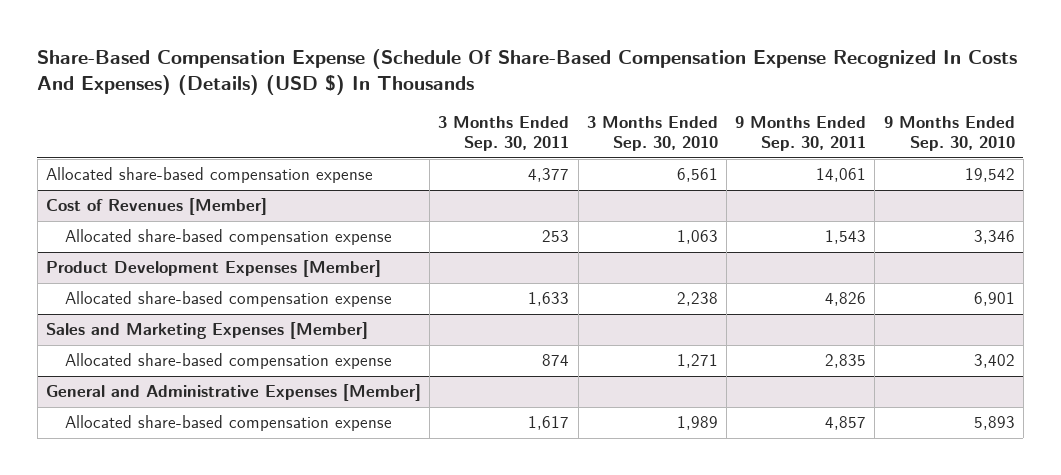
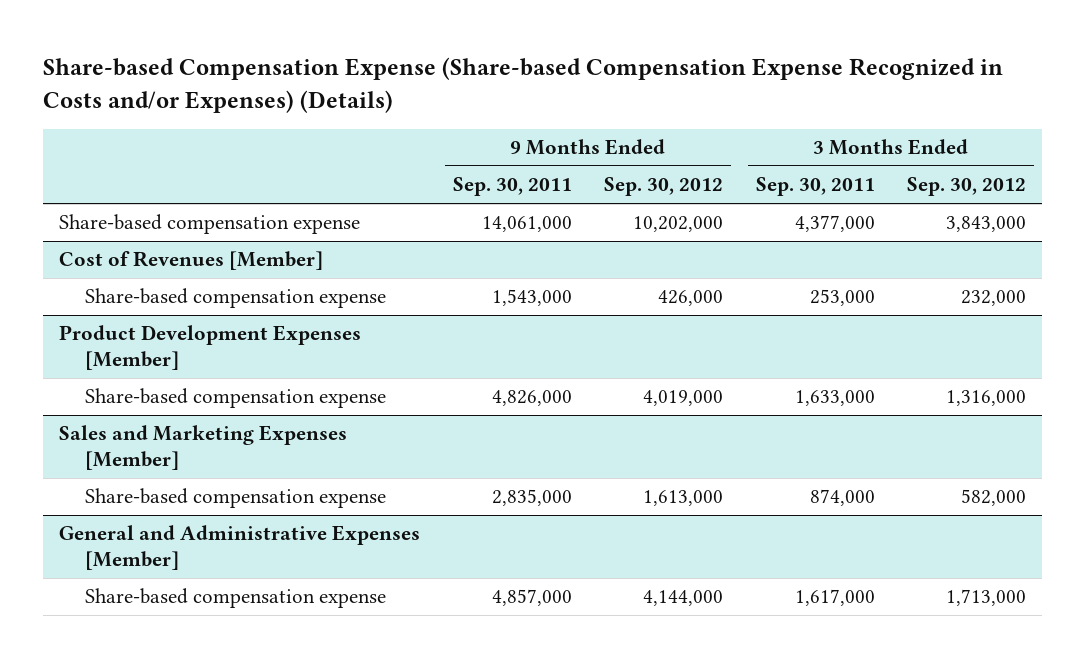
- Share-Based Compensation Expense (Schedule Of Share-Based Compensation Expense Recognized In Costs And Expenses) (Details) (USD $) In Thousands
+ Share-based Compensation Expense (Share-based Compensation Expense Recognized in Costs and/or Expenses) (Details)
- | 3 Months Ended Sep. 30, 2011 | 3 Months Ended Sep. 30, 2010 | 9 Months Ended Sep. 30, 2011 | 9 Months Ended Sep. 30, 2010
+ | 9 Months Ended Sep. 30, 2011 | 9 Months Ended Sep. 30, 2012 | 3 Months Ended Sep. 30, 2011 | 3 Months Ended Sep. 30, 2012
- Allocated share-based compensation expense | 4,377 | 6,561 | 14,061 | 19,542
+ Share-based compensation expense | 14,061,000 | 10,202,000 | 4,377,000 | 3,843,000
@ Cost of Revenues [Member]
- Allocated share-based compensation expense | 253 | 1,063 | 1,543 | 3,346
+ Share-based compensation expense | 1,543,000 | 426,000 | 253,000 | 232,000
@ Product Development Expenses [Member]
- Allocated share-based compensation expense | 1,633 | 2,238 | 4,826 | 6,901
+ Share-based compensation expense | 4,826,000 | 4,019,000 | 1,633,000 | 1,316,000
@ Sales and Marketing Expenses [Member]
- Allocated share-based compensation expense | 874 | 1,271 | 2,835 | 3,402
+ Share-based compensation expense | 2,835,000 | 1,613,000 | 874,000 | 582,000
@ General and Administrative Expenses [Member]
- Allocated share-based compensation expense | 1,617 | 1,989 | 4,857 | 5,893
+ Share-based compensation expense | 4,857,000 | 4,144,000 | 1,617,000 | 1,713,000

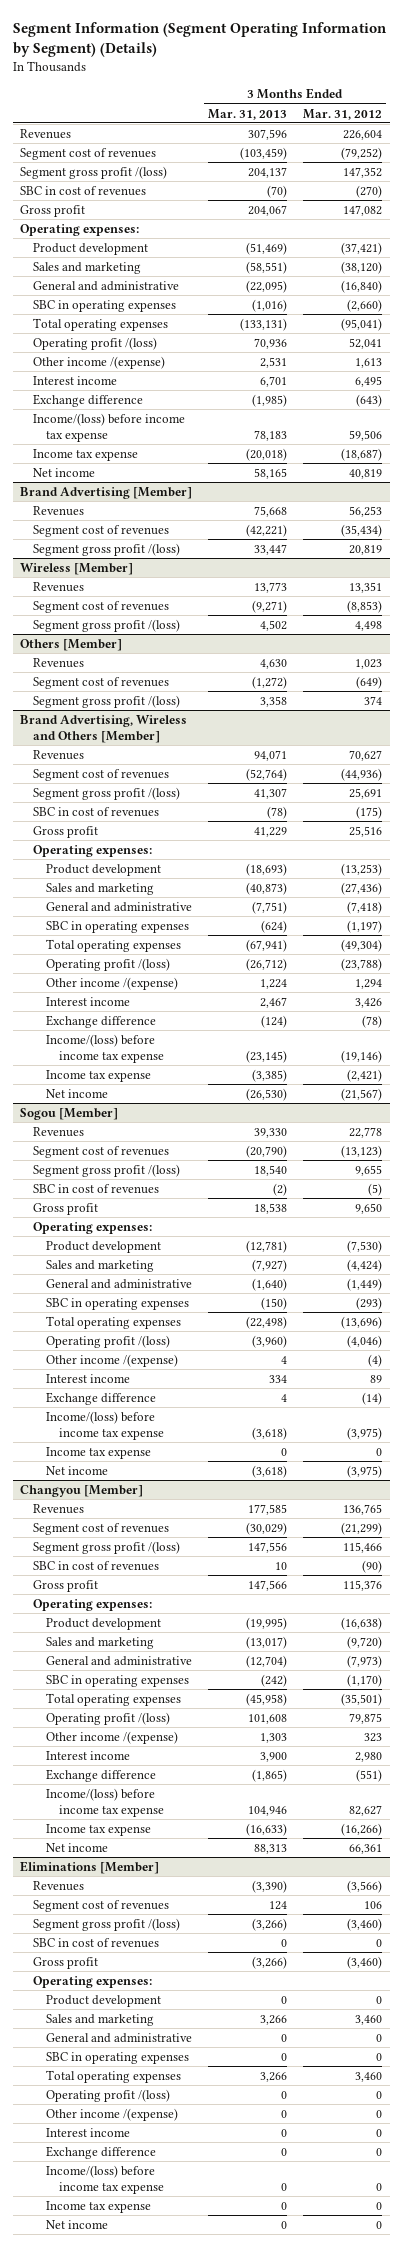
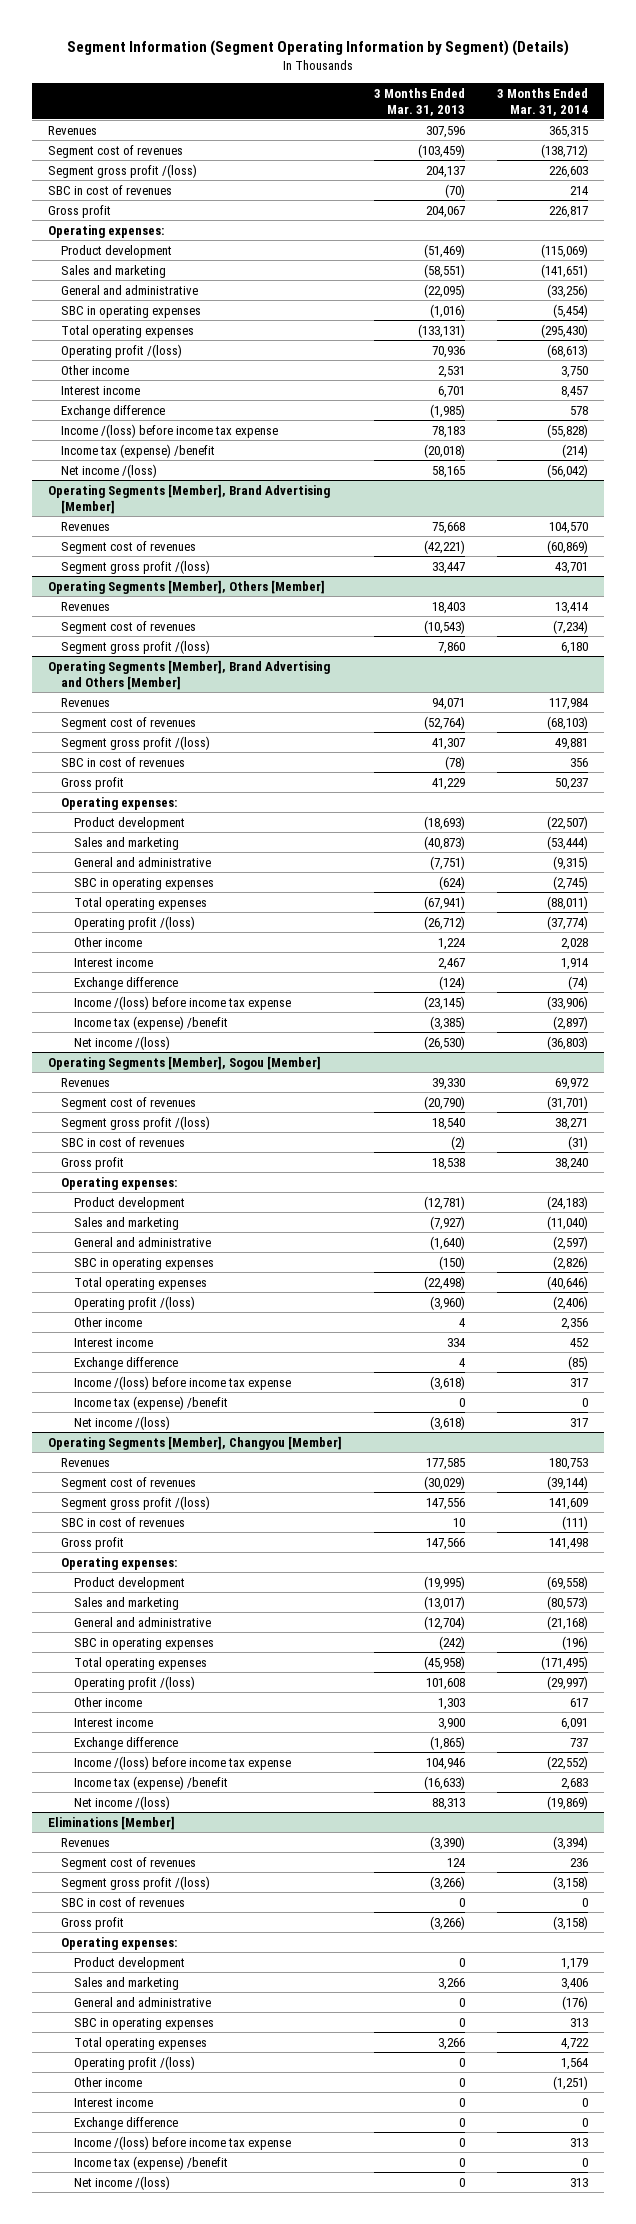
- | 3 Months Ended Mar. 31, 2013 | 3 Months Ended Mar. 31, 2012
+ | 3 Months Ended Mar. 31, 2013 | 3 Months Ended Mar. 31, 2014
- Other income /(expense) | 2,531 | 1,613
+ Other income | 2,531 | 3,750
- Income/(loss) before income tax expense | 78,183 | 59,506
- Income tax expense | (20,018) | (18,687)
- Net income | 58,165 | 40,819
- Brand Advertising [Member]
+ Income /(loss) before income tax expense | 78,183 | (55,828)
+ Income tax (expense) /benefit | (20,018) | (214)
+ Net income /(loss) | 58,165 | (56,042)
+ Operating Segments [Member], Brand Advertising [Member]
- Wireless [Member]
- Revenues | 13,773 | 13,351
- Segment cost of revenues | (9,271) | (8,853)
- Segment gross profit /(loss) | 4,502 | 4,498
- Others [Member]
- Revenues | 4,630 | 1,023
- Segment cost of revenues | (1,272) | (649)
- Segment gross profit /(loss) | 3,358 | 374
- Brand Advertising, Wireless and Others [Member]
+ Operating Segments [Member], Others [Member]
+ Revenues | 18,403 | 13,414
+ Segment cost of revenues | (10,543) | (7,234)
+ Segment gross profit /(loss) | 7,860 | 6,180
+ Operating Segments [Member], Brand Advertising and Others [Member]
- Other income /(expense) | 1,224 | 1,294
+ Other income | 1,224 | 2,028
- Income/(loss) before income tax expense | (23,145) | (19,146)
- Income tax expense | (3,385) | (2,421)
- Net income | (26,530) | (21,567)
- Sogou [Member]
+ Income /(loss) before income tax expense | (23,145) | (33,906)
+ Income tax (expense) /benefit | (3,385) | (2,897)
+ Net income /(loss) | (26,530) | (36,803)
+ Operating Segments [Member], Sogou [Member]
- Other income /(expense) | 4 | (4)
+ Other income | 4 | 2,356
- Income/(loss) before income tax expense | (3,618) | (3,975)
- Income tax expense | 0 | 0
- Net income | (3,618) | (3,975)
- Changyou [Member]
+ Income /(loss) before income tax expense | (3,618) | 317
+ Income tax (expense) /benefit | 0 | 0
+ Net income /(loss) | (3,618) | 317
+ Operating Segments [Member], Changyou [Member]
- Other income /(expense) | 1,303 | 323
+ Other income | 1,303 | 617
- Income/(loss) before income tax expense | 104,946 | 82,627
- Income tax expense | (16,633) | (16,266)
- Net income | 88,313 | 66,361
+ Income /(loss) before income tax expense | 104,946 | (22,552)
+ Income tax (expense) /benefit | (16,633) | 2,683
+ Net income /(loss) | 88,313 | (19,869)
@ Eliminations [Member]
- Other income /(expense) | 0 | 0
+ Other income | 0 | (1,251)
- Income/(loss) before income tax expense | 0 | 0
- Income tax expense | 0 | 0
- Net income | 0 | 0
+ Income /(loss) before income tax expense | 0 | 313
+ Income tax (expense) /benefit | 0 | 0
+ Net income /(loss) | 0 | 313

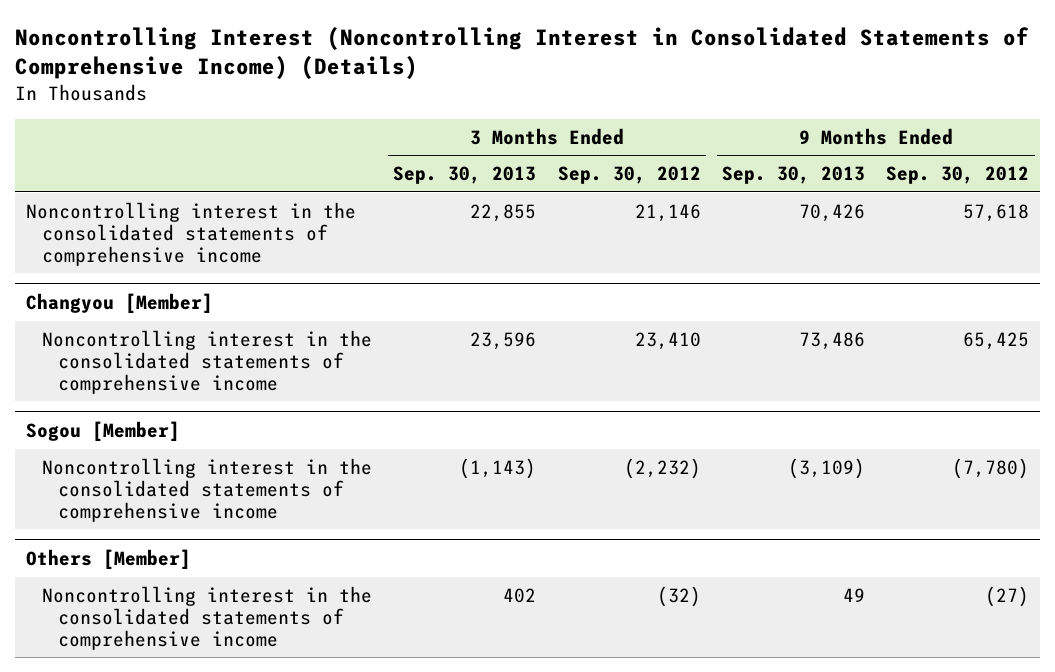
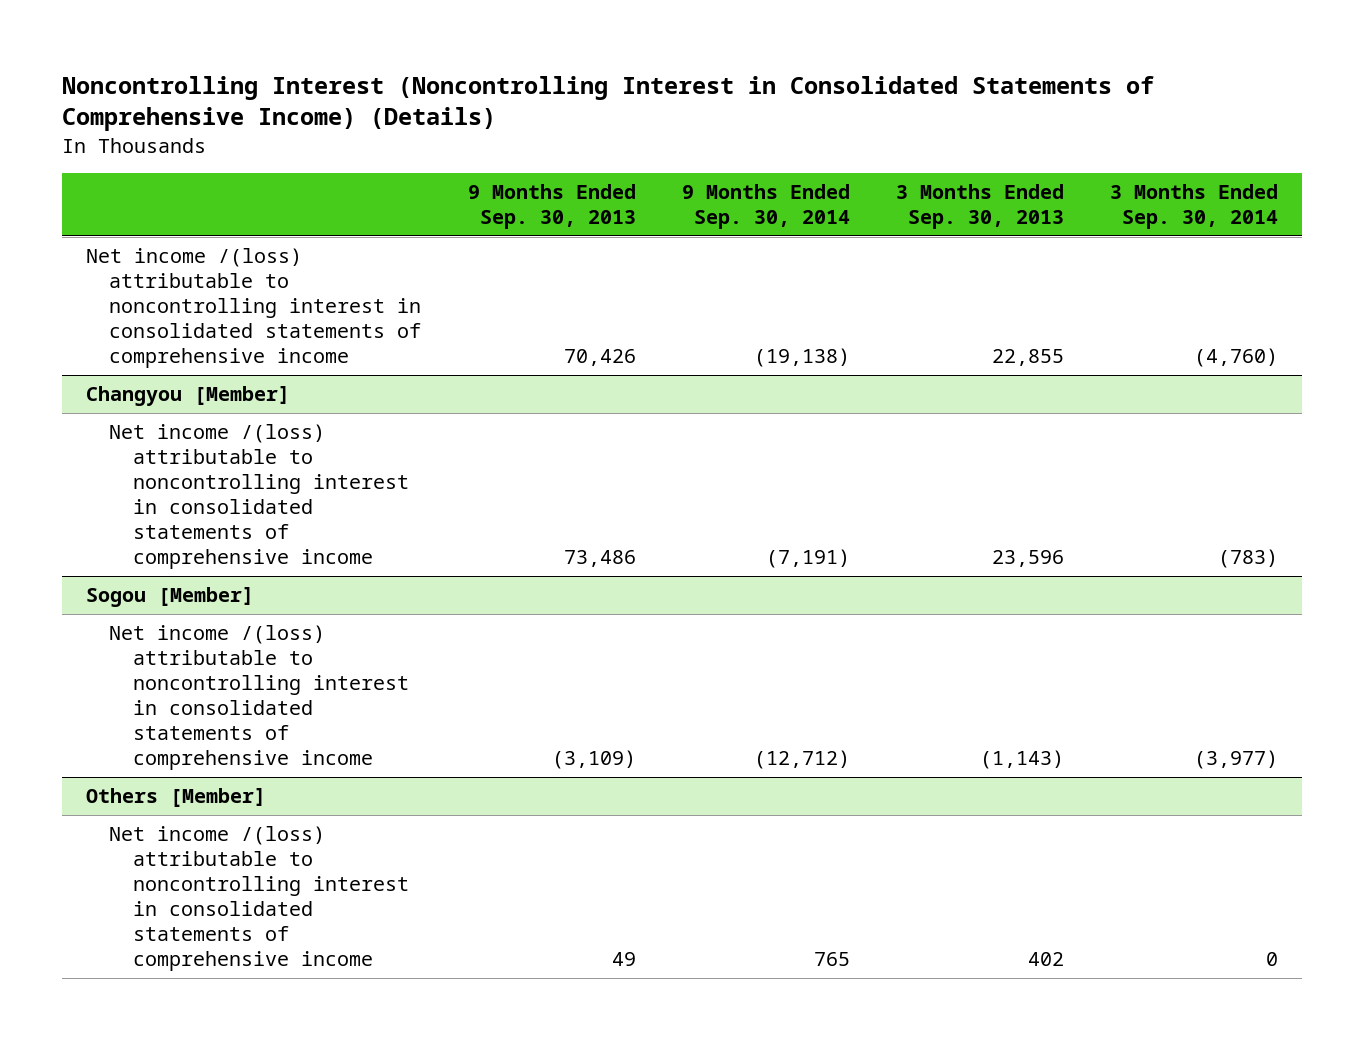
- | 3 Months Ended Sep. 30, 2013 | 3 Months Ended Sep. 30, 2012 | 9 Months Ended Sep. 30, 2013 | 9 Months Ended Sep. 30, 2012
+ | 9 Months Ended Sep. 30, 2013 | 9 Months Ended Sep. 30, 2014 | 3 Months Ended Sep. 30, 2013 | 3 Months Ended Sep. 30, 2014
- Noncontrolling interest in the consolidated statements of comprehensive income | 22,855 | 21,146 | 70,426 | 57,618
+ Net income /(loss) attributable to noncontrolling interest in consolidated statements of comprehensive income | 70,426 | (19,138) | 22,855 | (4,760)
@ Changyou [Member]
- Noncontrolling interest in the consolidated statements of comprehensive income | 23,596 | 23,410 | 73,486 | 65,425
+ Net income /(loss) attributable to noncontrolling interest in consolidated statements of comprehensive income | 73,486 | (7,191) | 23,596 | (783)
@ Sogou [Member]
- Noncontrolling interest in the consolidated statements of comprehensive income | (1,143) | (2,232) | (3,109) | (7,780)
+ Net income /(loss) attributable to noncontrolling interest in consolidated statements of comprehensive income | (3,109) | (12,712) | (1,143) | (3,977)
@ Others [Member]
- Noncontrolling interest in the consolidated statements of comprehensive income | 402 | (32) | 49 | (27)
+ Net income /(loss) attributable to noncontrolling interest in consolidated statements of comprehensive income | 49 | 765 | 402 | 0

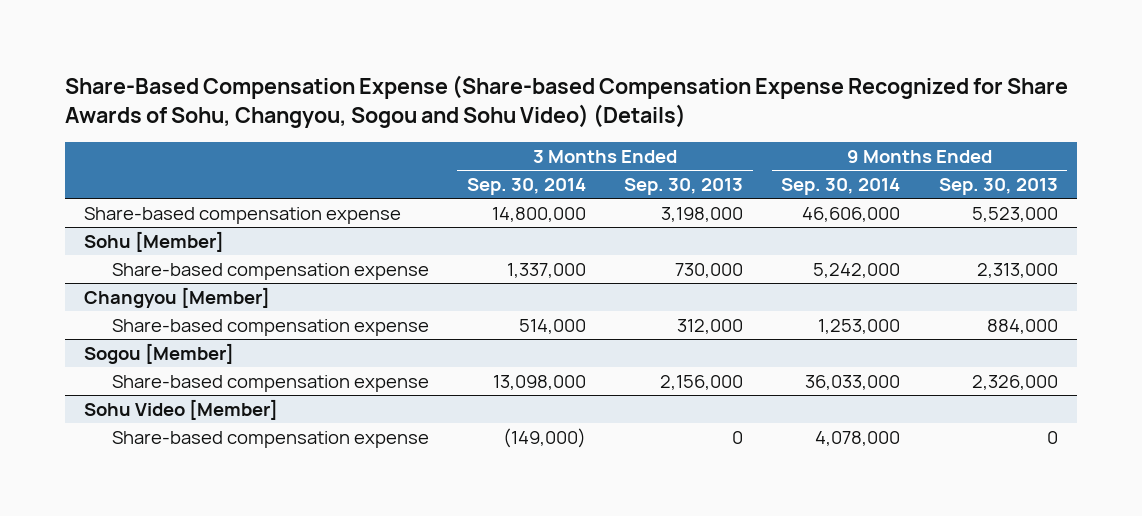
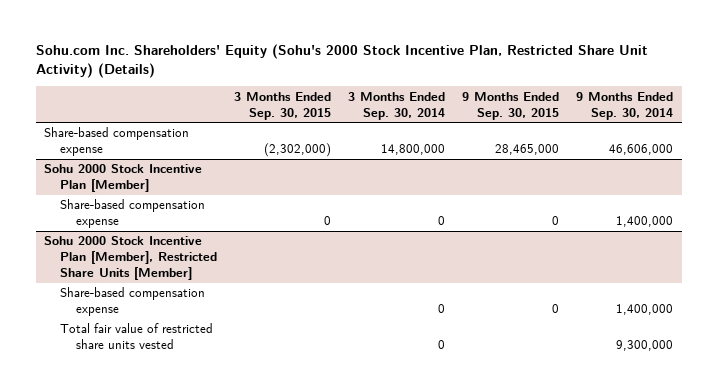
- Share-Based Compensation Expense (Share-based Compensation Expense Recognized for Share Awards of Sohu, Changyou, Sogou and Sohu Video) (Details)
+ Sohu.com Inc. Shareholders' Equity (Sohu's 2000 Stock Incentive Plan, Restricted Share Unit Activity) (Details)
- | 3 Months Ended Sep. 30, 2014 | 3 Months Ended Sep. 30, 2013 | 9 Months Ended Sep. 30, 2014 | 9 Months Ended Sep. 30, 2013
+ | 3 Months Ended Sep. 30, 2015 | 3 Months Ended Sep. 30, 2014 | 9 Months Ended Sep. 30, 2015 | 9 Months Ended Sep. 30, 2014
- Sohu [Member]
- Share-based compensation expense | 1,337,000 | 730,000 | 5,242,000 | 2,313,000
- Changyou [Member]
- Share-based compensation expense | 514,000 | 312,000 | 1,253,000 | 884,000
- Sogou [Member]
- Share-based compensation expense | 13,098,000 | 2,156,000 | 36,033,000 | 2,326,000
- Sohu Video [Member]
- Share-based compensation expense | (149,000) | 0 | 4,078,000 | 0
+ Sohu 2000 Stock Incentive Plan [Member]
+ Share-based compensation expense | 0 | 0 | 0 | 1,400,000
+ Sohu 2000 Stock Incentive Plan [Member], Restricted Share Units [Member]
+ Share-based compensation expense | | 0 | 0 | 1,400,000
+ Total fair value of restricted share units vested | | 0 | | 9,300,000

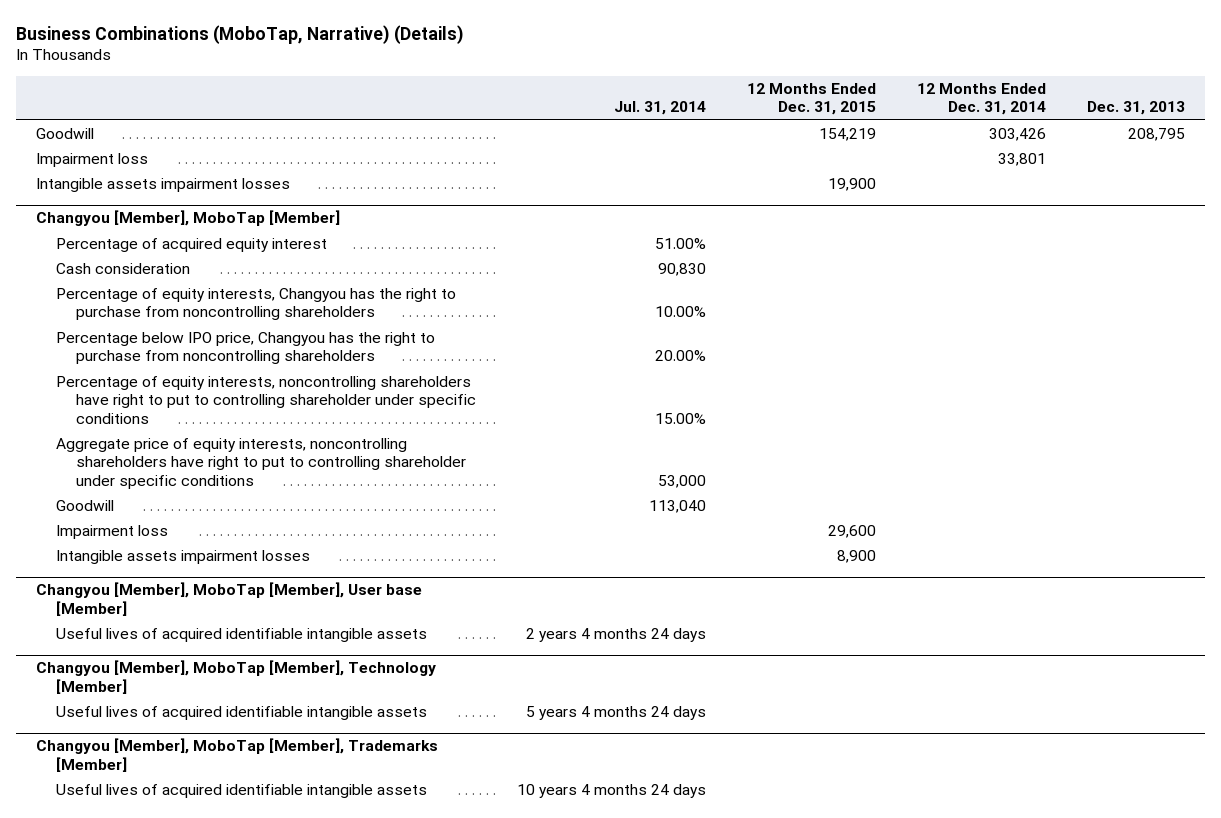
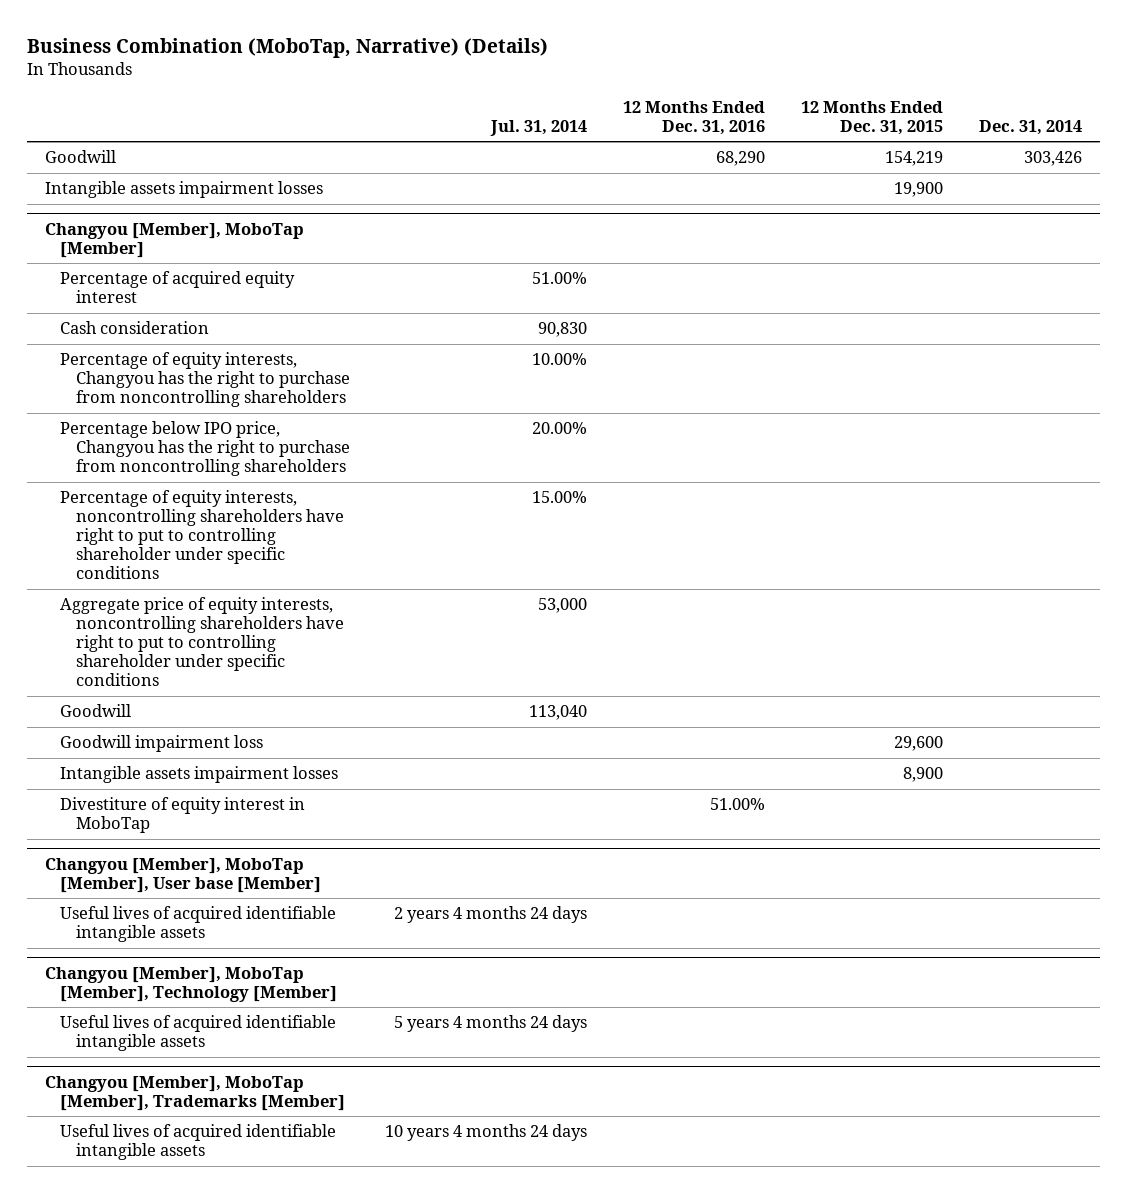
- Business Combinations (MoboTap, Narrative) (Details)
+ Business Combination (MoboTap, Narrative) (Details)
- | Jul. 31, 2014 | 12 Months Ended Dec. 31, 2015 | 12 Months Ended Dec. 31, 2014 | Dec. 31, 2013
+ | Jul. 31, 2014 | 12 Months Ended Dec. 31, 2016 | 12 Months Ended Dec. 31, 2015 | Dec. 31, 2014
- Impairment loss | | | 33,801 |
@ Changyou [Member], MoboTap [Member]
- Impairment loss | | 29,600 | |
+ Goodwill impairment loss | | | 29,600 |
+ Divestiture of equity interest in MoboTap | | 51.00% | |

